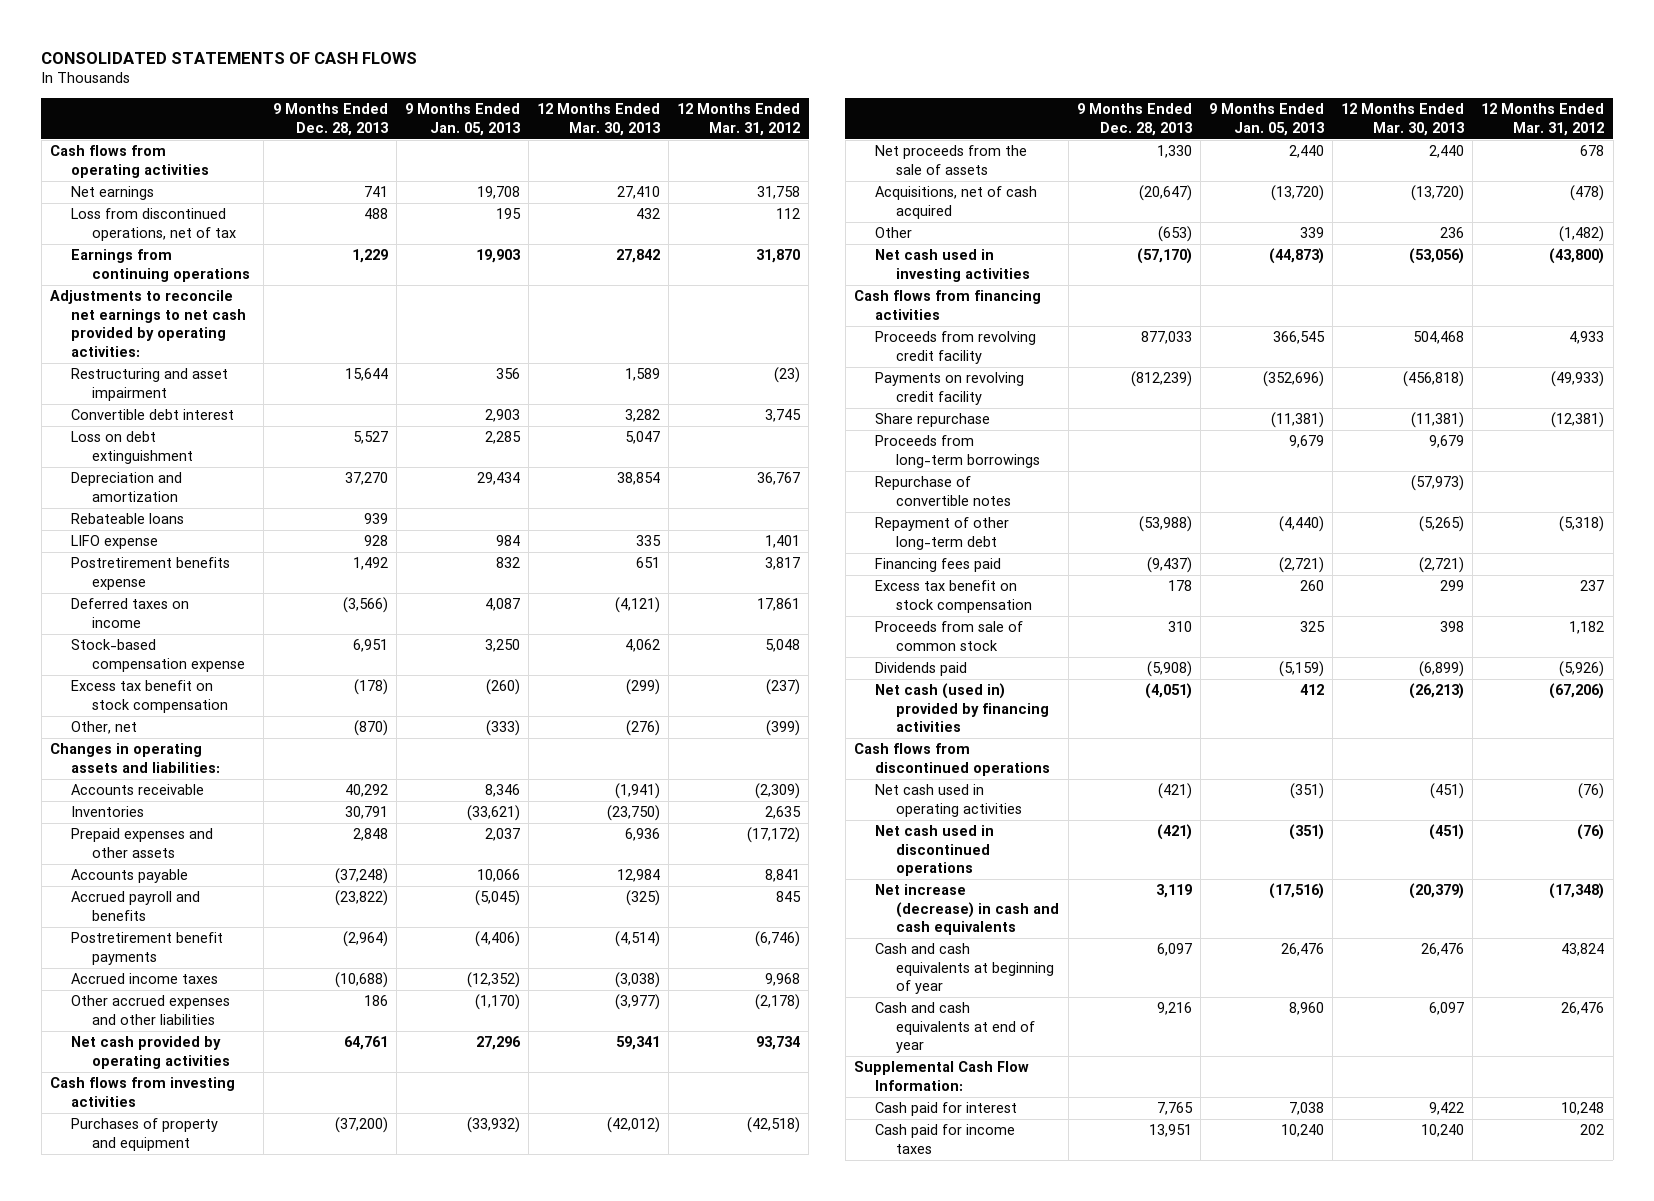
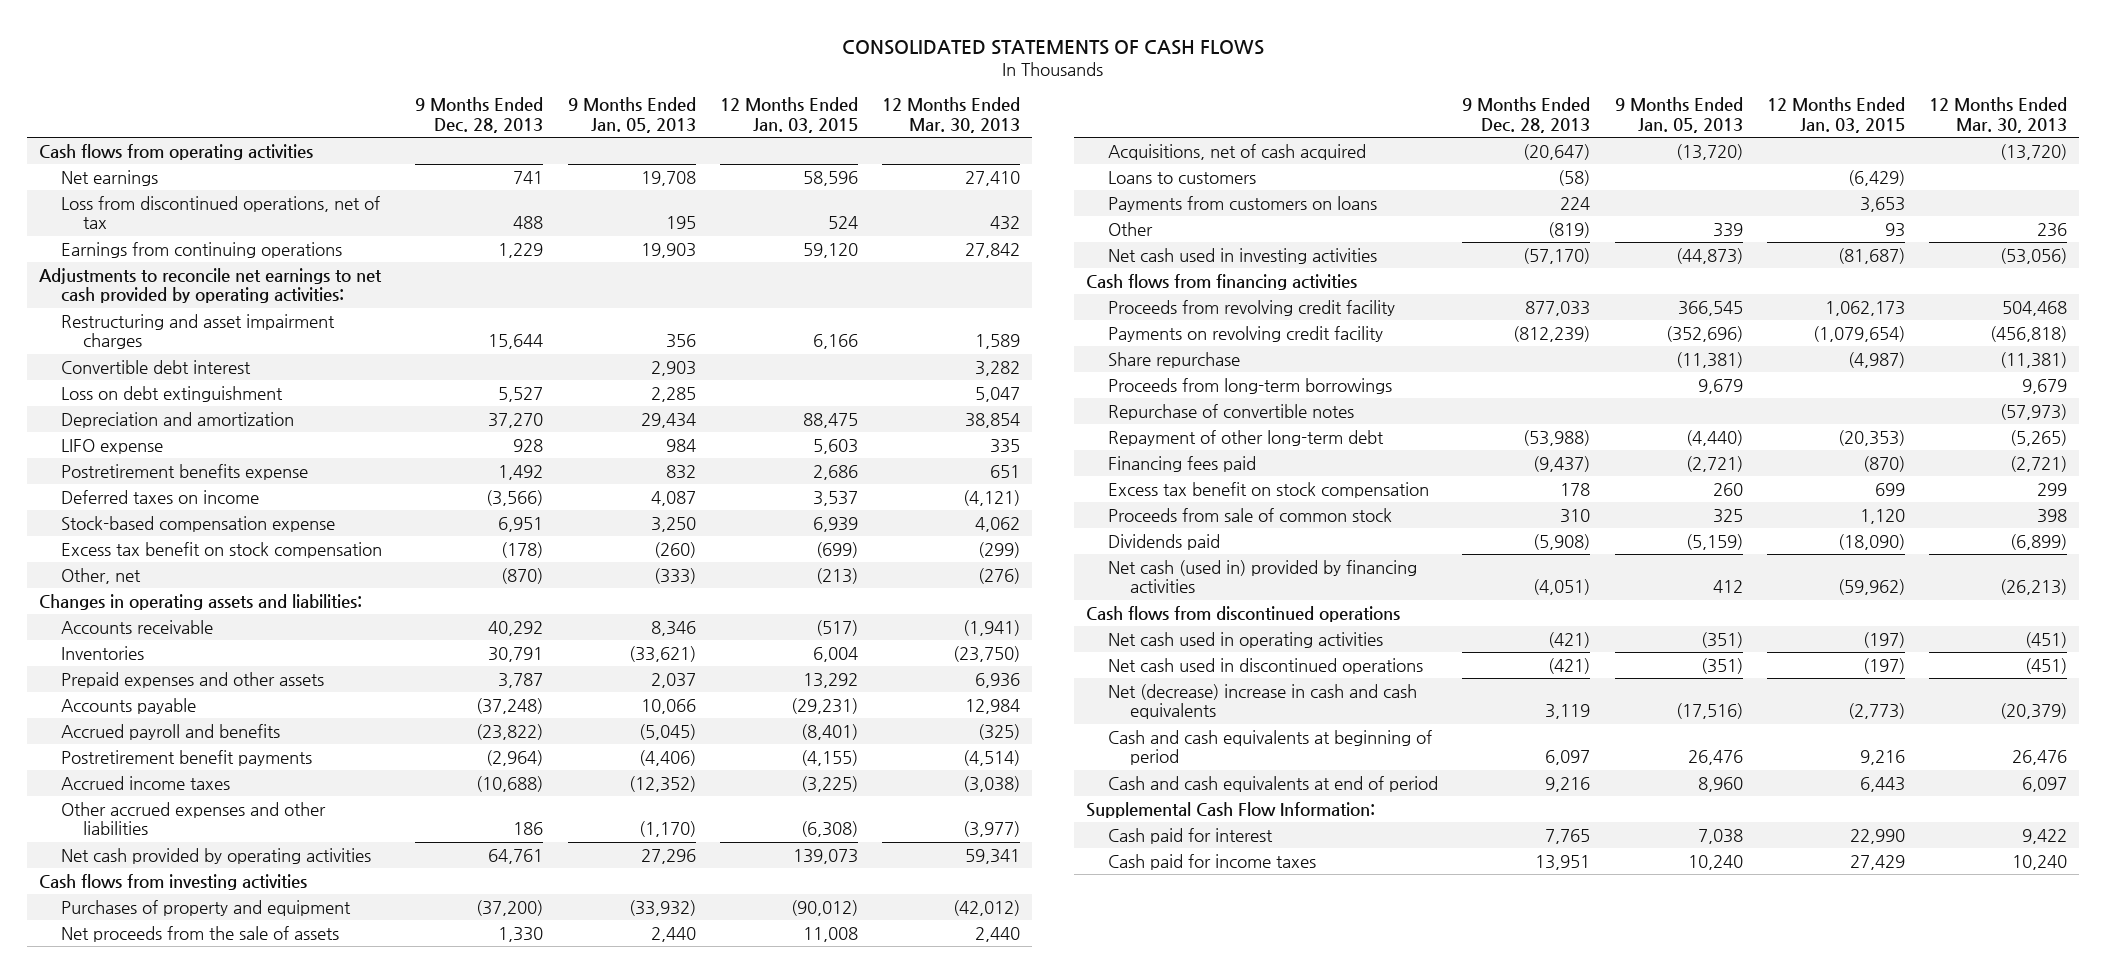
- | 9 Months Ended Dec. 28, 2013 | 9 Months Ended Jan. 05, 2013 | 12 Months Ended Mar. 30, 2013 | 12 Months Ended Mar. 31, 2012
+ | 9 Months Ended Dec. 28, 2013 | 9 Months Ended Jan. 05, 2013 | 12 Months Ended Jan. 03, 2015 | 12 Months Ended Mar. 30, 2013
- Restructuring and asset impairment | 15,644 | 356 | 1,589 | (23)
+ Restructuring and asset impairment charges | 15,644 | 356 | 6,166 | 1,589
- Rebateable loans | 939 | | |
- Prepaid expenses and other assets | 2,848 | 2,037 | 6,936 | (17,172)
+ Prepaid expenses and other assets | 3,787 | 2,037 | 13,292 | 6,936
- Other | (653) | 339 | 236 | (1,482)
+ Loans to customers | (58) | | (6,429) |
+ Payments from customers on loans | 224 | | 3,653 |
+ Other | (819) | 339 | 93 | 236
- Net increase (decrease) in cash and cash equivalents | 3,119 | (17,516) | (20,379) | (17,348)
- Cash and cash equivalents at beginning of year | 6,097 | 26,476 | 26,476 | 43,824
- Cash and cash equivalents at end of year | 9,216 | 8,960 | 6,097 | 26,476
+ Net (decrease) increase in cash and cash equivalents | 3,119 | (17,516) | (2,773) | (20,379)
+ Cash and cash equivalents at beginning of period | 6,097 | 26,476 | 9,216 | 26,476
+ Cash and cash equivalents at end of period | 9,216 | 8,960 | 6,443 | 6,097

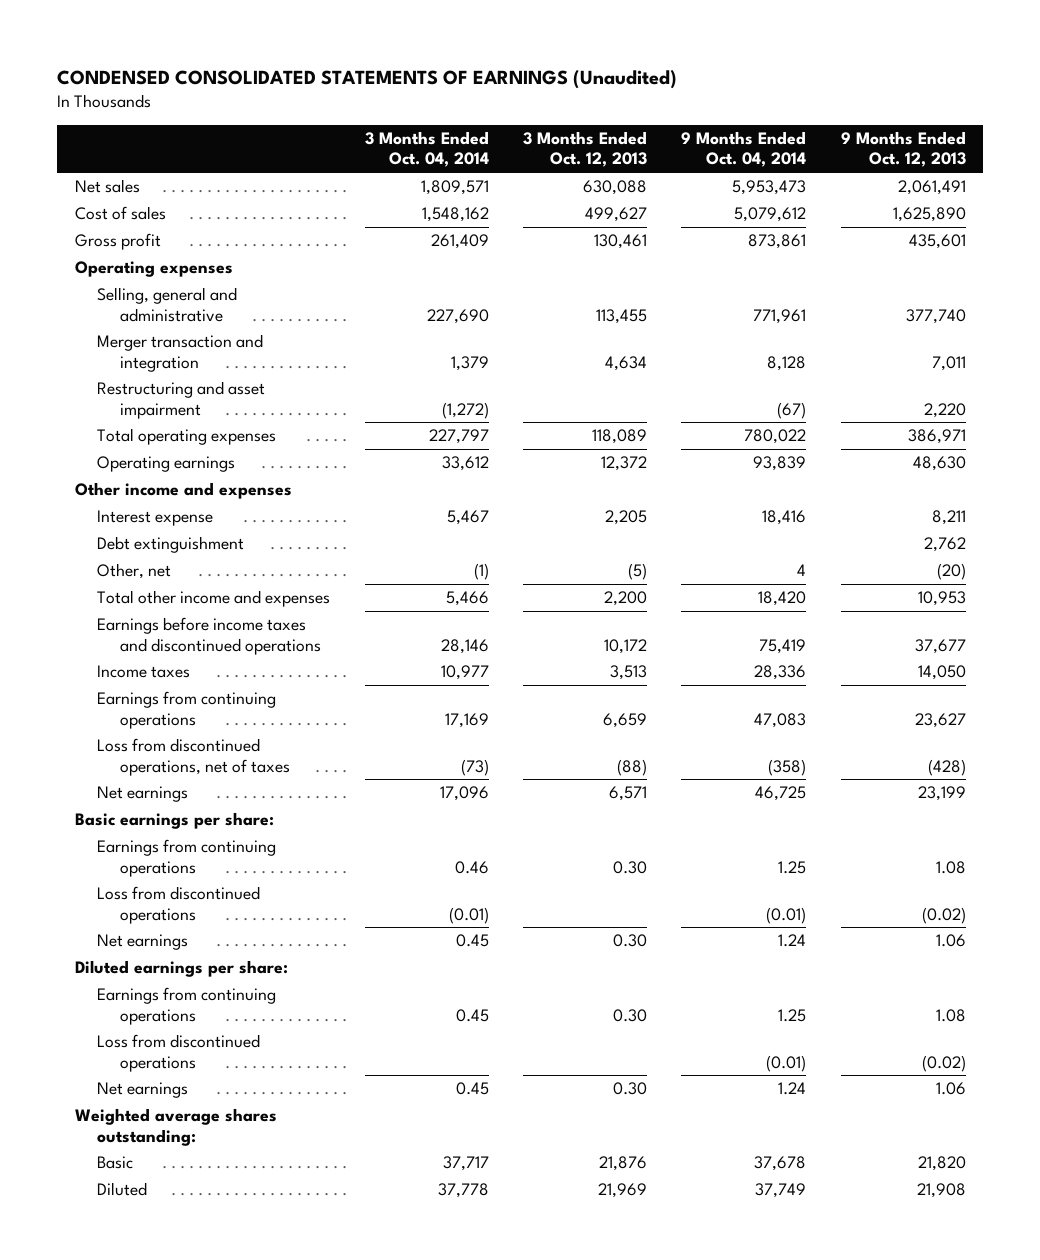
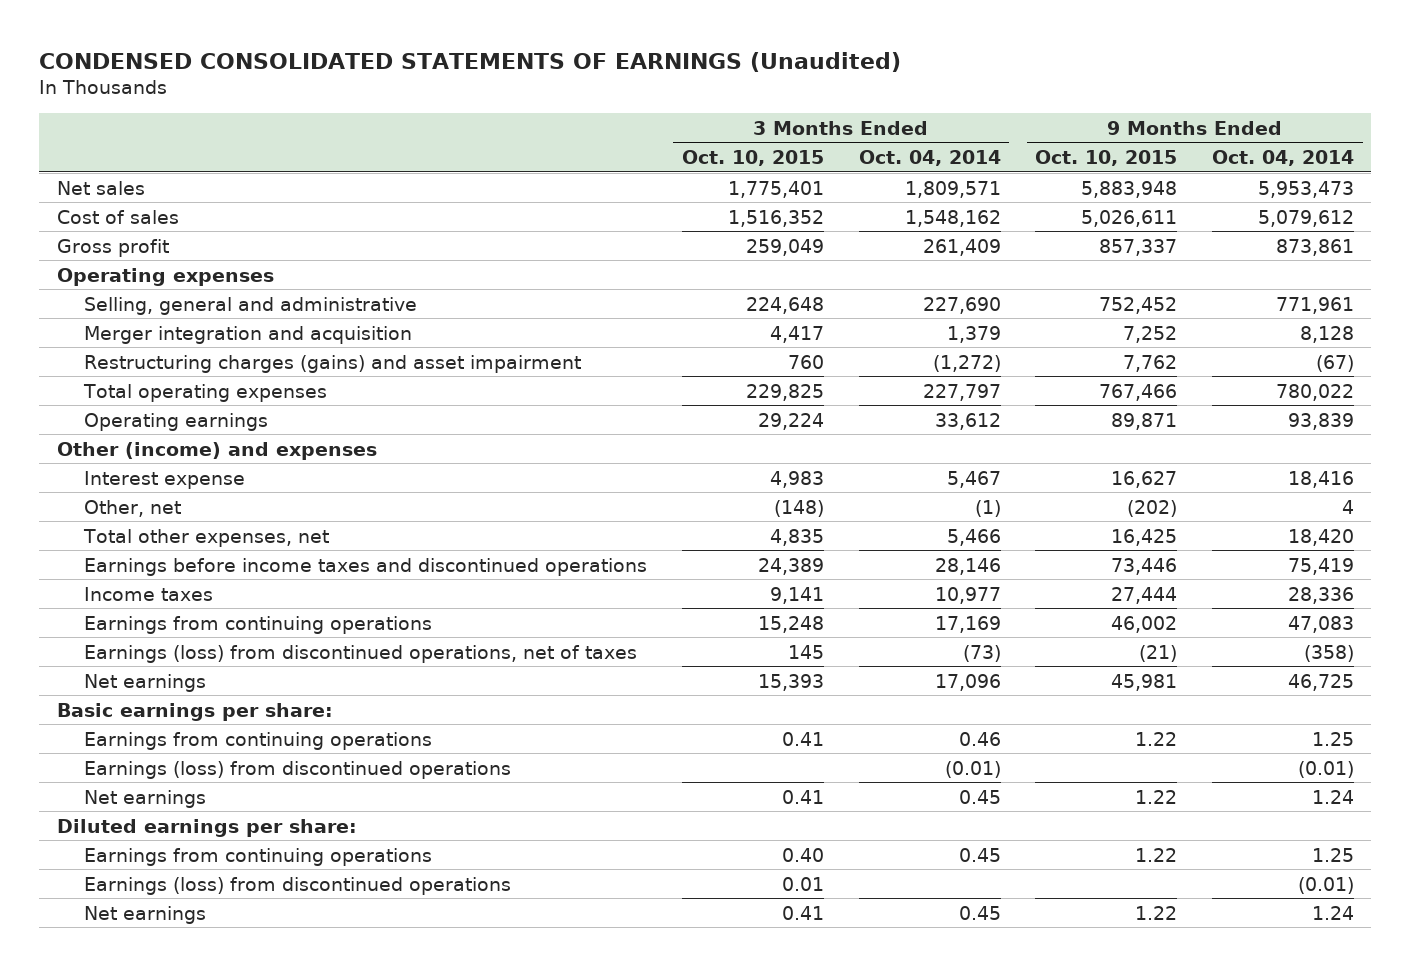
- | 3 Months Ended Oct. 04, 2014 | 3 Months Ended Oct. 12, 2013 | 9 Months Ended Oct. 04, 2014 | 9 Months Ended Oct. 12, 2013
+ | 3 Months Ended Oct. 10, 2015 | 3 Months Ended Oct. 04, 2014 | 9 Months Ended Oct. 10, 2015 | 9 Months Ended Oct. 04, 2014
- Merger transaction and integration | 1,379 | 4,634 | 8,128 | 7,011
- Restructuring and asset impairment | (1,272) | | (67) | 2,220
+ Merger integration and acquisition | 4,417 | 1,379 | 7,252 | 8,128
+ Restructuring charges (gains) and asset impairment | 760 | (1,272) | 7,762 | (67)
- Other income and expenses
+ Other (income) and expenses
- Debt extinguishment | | | | 2,762
- Total other income and expenses | 5,466 | 2,200 | 18,420 | 10,953
+ Total other expenses, net | 4,835 | 5,466 | 16,425 | 18,420
- Loss from discontinued operations, net of taxes | (73) | (88) | (358) | (428)
+ Earnings (loss) from discontinued operations, net of taxes | 145 | (73) | (21) | (358)
- Loss from discontinued operations | (0.01) | | (0.01) | (0.02)
+ Earnings (loss) from discontinued operations | | (0.01) | | (0.01)
- Loss from discontinued operations | | | (0.01) | (0.02)
+ Earnings (loss) from discontinued operations | 0.01 | | | (0.01)
- Weighted average shares outstanding:
- Basic | 37,717 | 21,876 | 37,678 | 21,820
- Diluted | 37,778 | 21,969 | 37,749 | 21,908

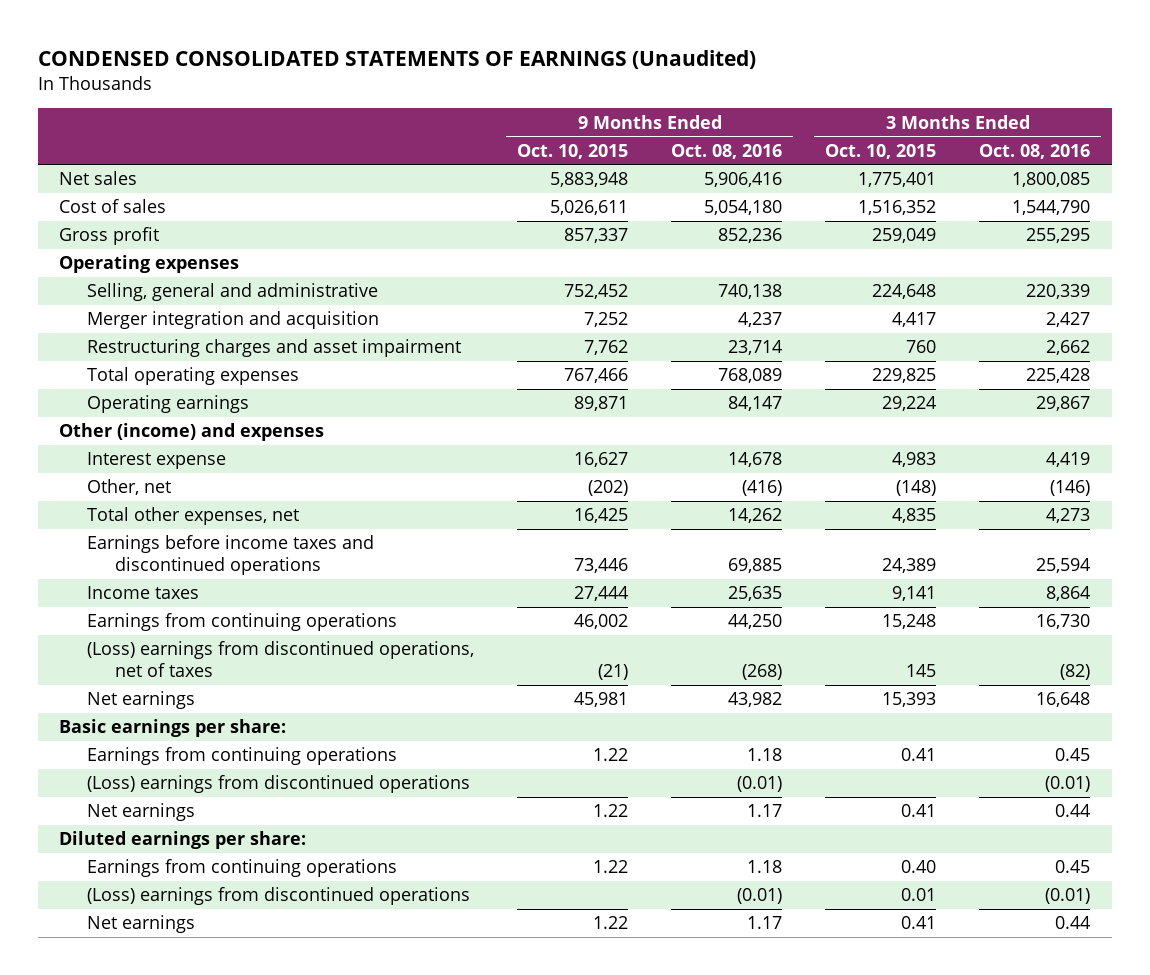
- | 3 Months Ended Oct. 10, 2015 | 3 Months Ended Oct. 04, 2014 | 9 Months Ended Oct. 10, 2015 | 9 Months Ended Oct. 04, 2014
+ | 9 Months Ended Oct. 10, 2015 | 9 Months Ended Oct. 08, 2016 | 3 Months Ended Oct. 10, 2015 | 3 Months Ended Oct. 08, 2016
- Restructuring charges (gains) and asset impairment | 760 | (1,272) | 7,762 | (67)
+ Restructuring charges and asset impairment | 7,762 | 23,714 | 760 | 2,662
- Earnings (loss) from discontinued operations, net of taxes | 145 | (73) | (21) | (358)
+ (Loss) earnings from discontinued operations, net of taxes | (21) | (268) | 145 | (82)
- Earnings (loss) from discontinued operations | | (0.01) | | (0.01)
+ (Loss) earnings from discontinued operations | | (0.01) | | (0.01)
- Earnings (loss) from discontinued operations | 0.01 | | | (0.01)
+ (Loss) earnings from discontinued operations | | (0.01) | 0.01 | (0.01)

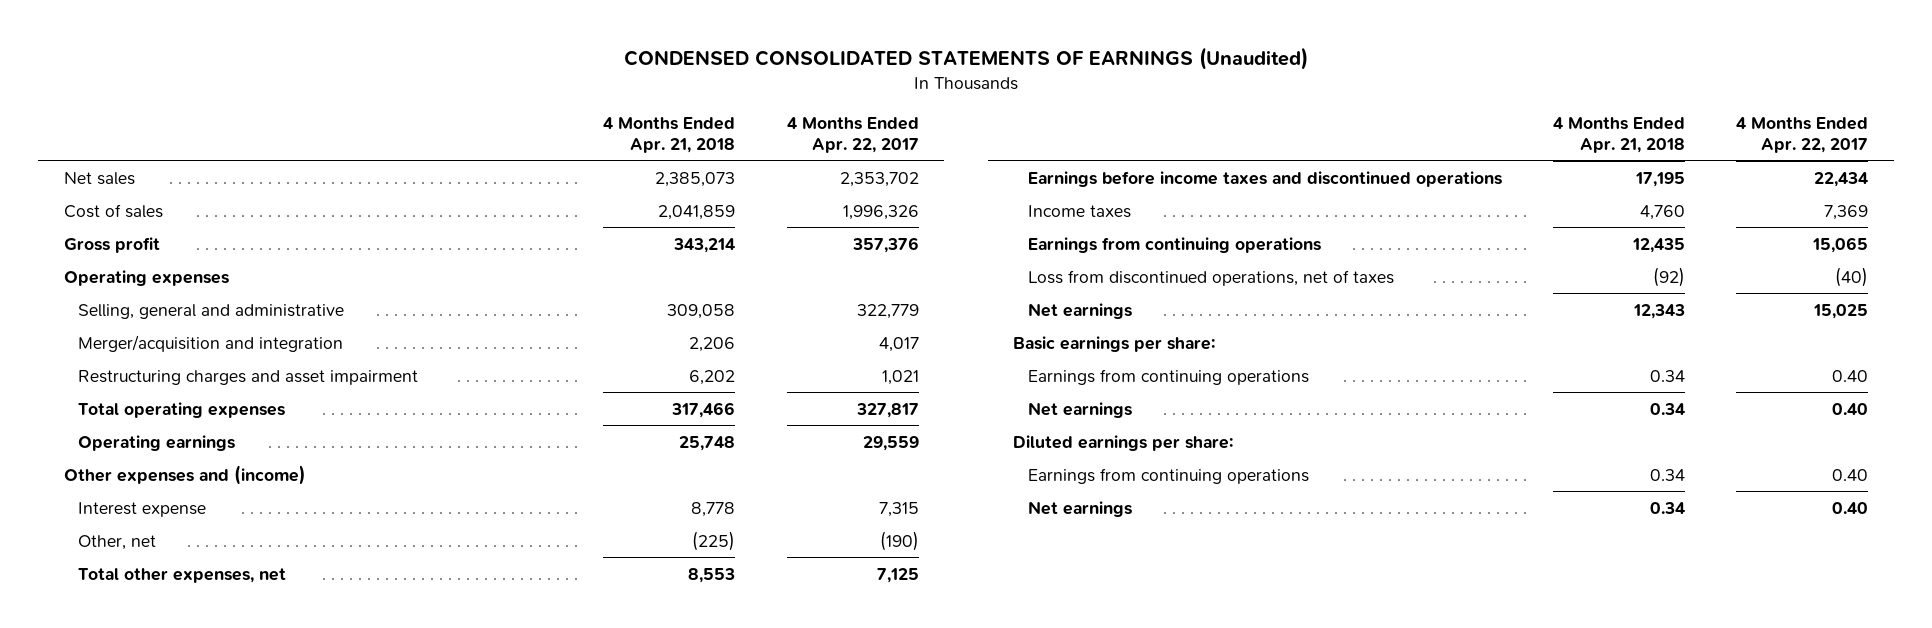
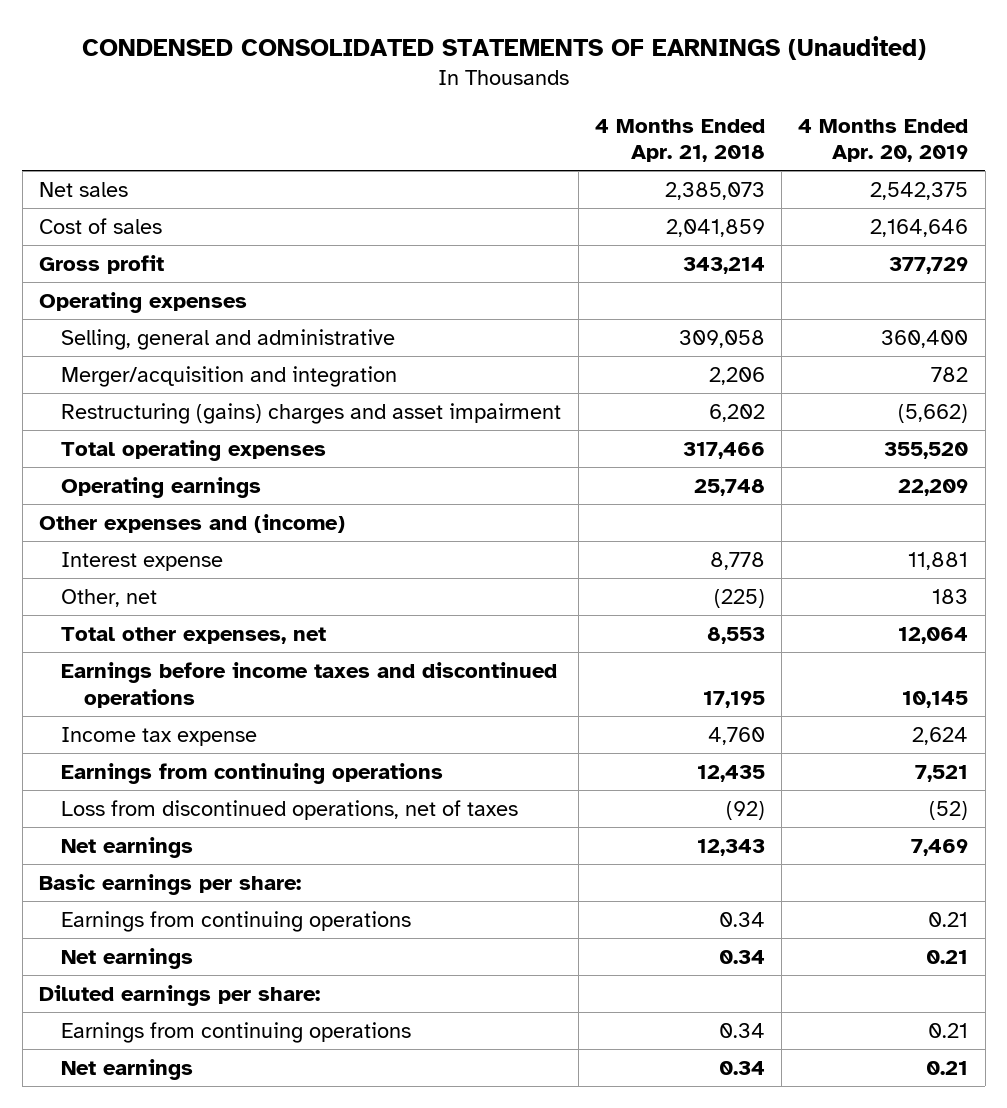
- | 4 Months Ended Apr. 21, 2018 | 4 Months Ended Apr. 22, 2017
+ | 4 Months Ended Apr. 21, 2018 | 4 Months Ended Apr. 20, 2019
- Restructuring charges and asset impairment | 6,202 | 1,021
+ Restructuring (gains) charges and asset impairment | 6,202 | (5,662)
- Income taxes | 4,760 | 7,369
+ Income tax expense | 4,760 | 2,624

